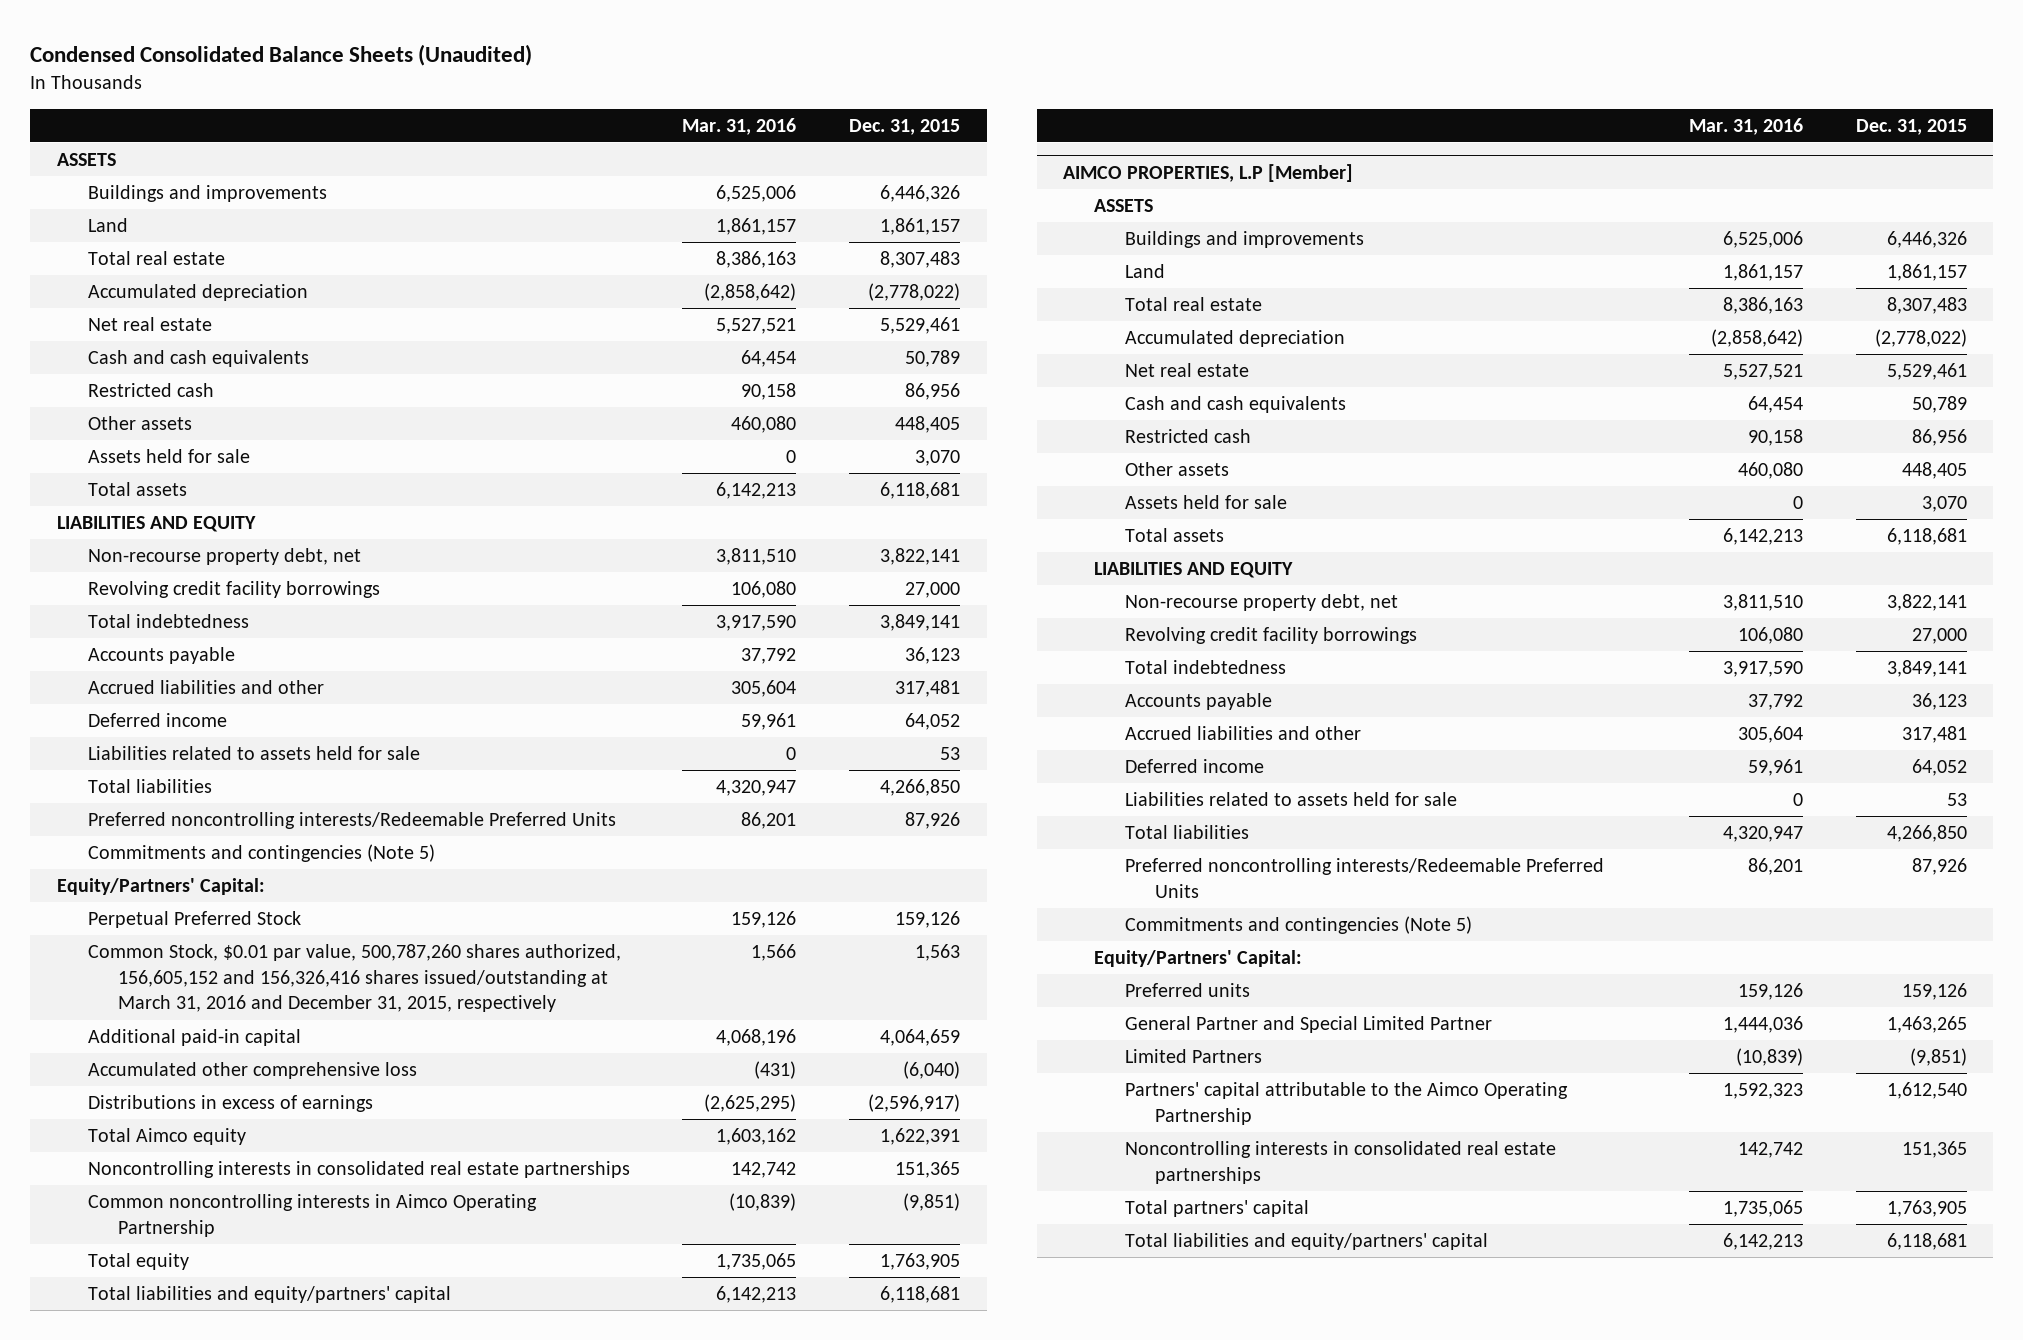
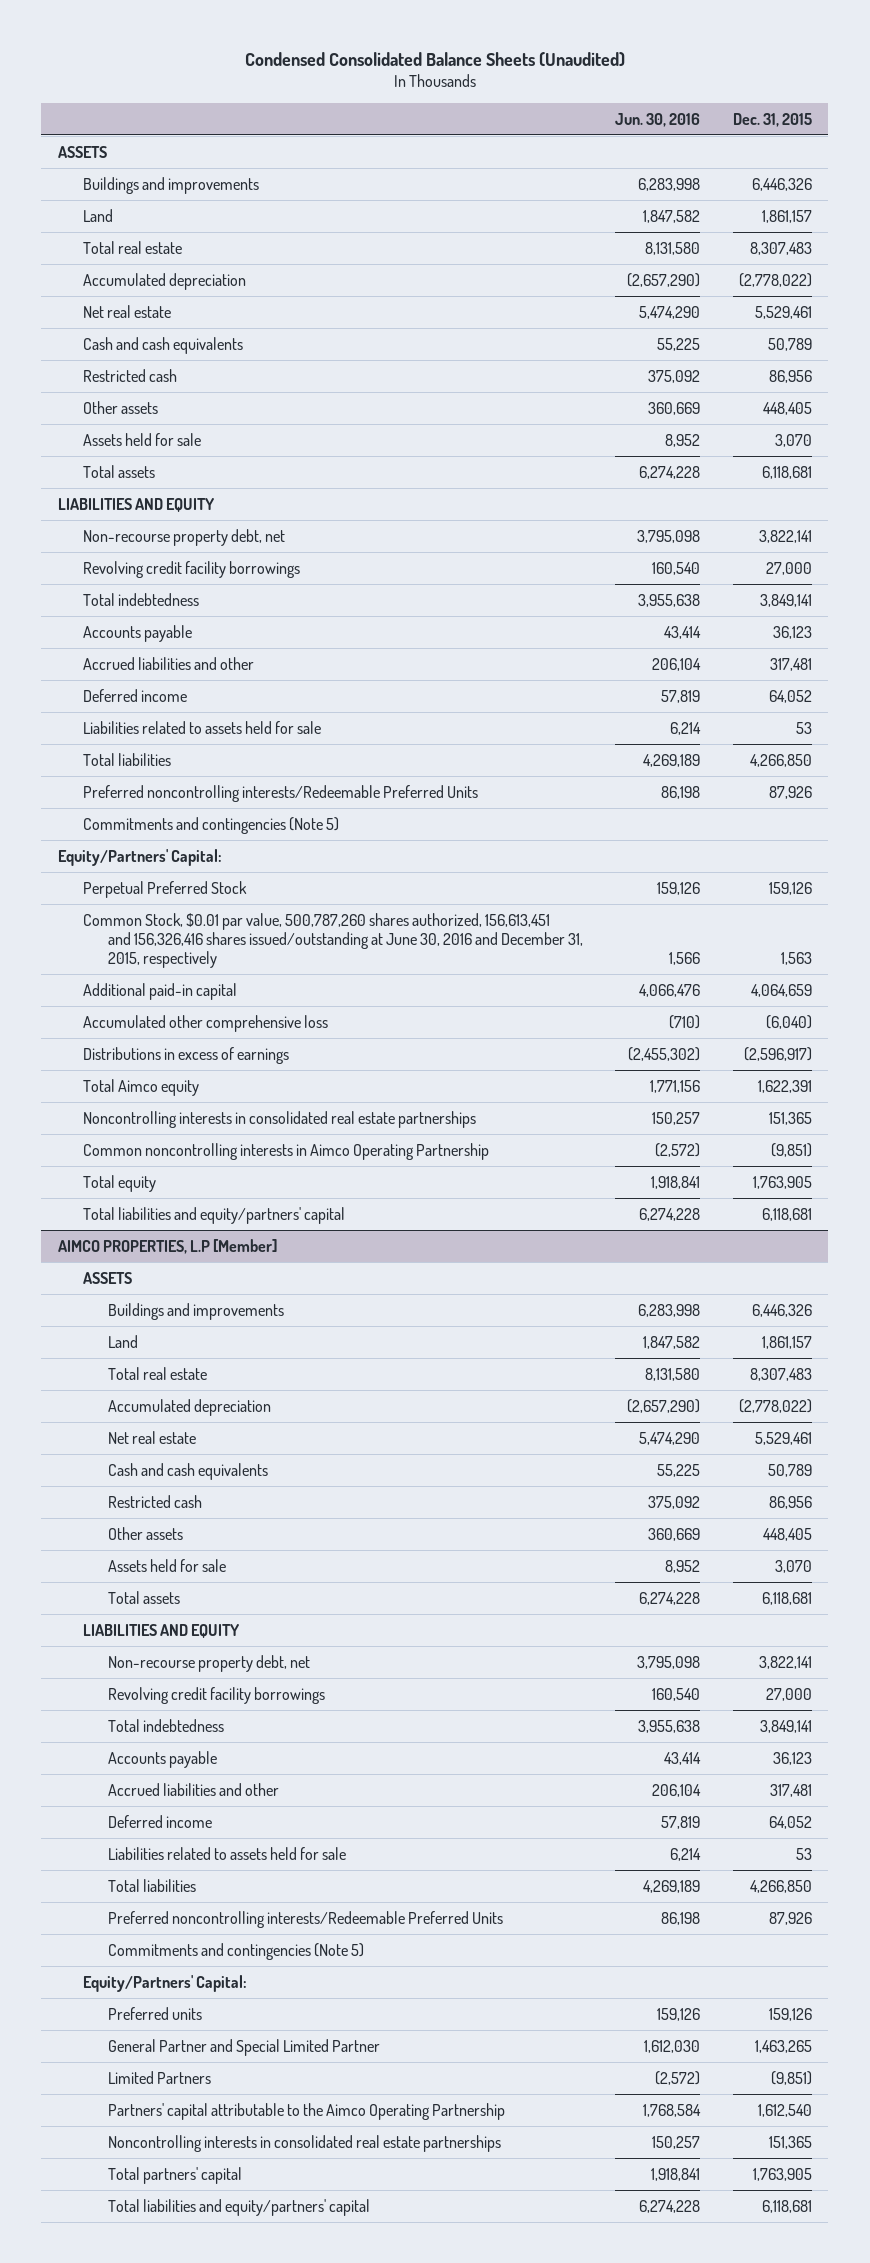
- | Mar. 31, 2016 | Dec. 31, 2015
+ | Jun. 30, 2016 | Dec. 31, 2015
- Common Stock, $0.01 par value, 500,787,260 shares authorized, 156,605,152 and 156,326,416 shares issued/outstanding at March 31, 2016 and December 31, 2015, respectively | 1,566 | 1,563
+ Common Stock, $0.01 par value, 500,787,260 shares authorized, 156,613,451 and 156,326,416 shares issued/outstanding at June 30, 2016 and December 31, 2015, respectively | 1,566 | 1,563

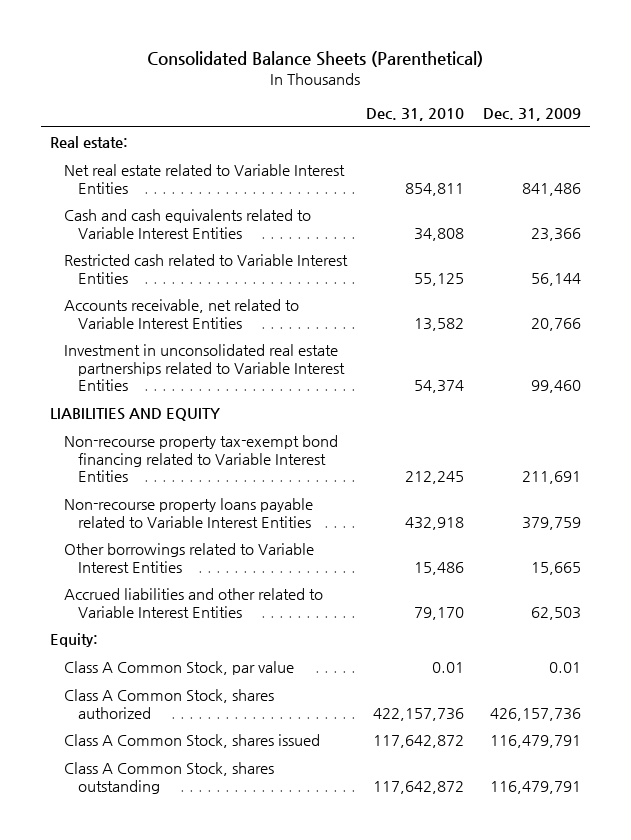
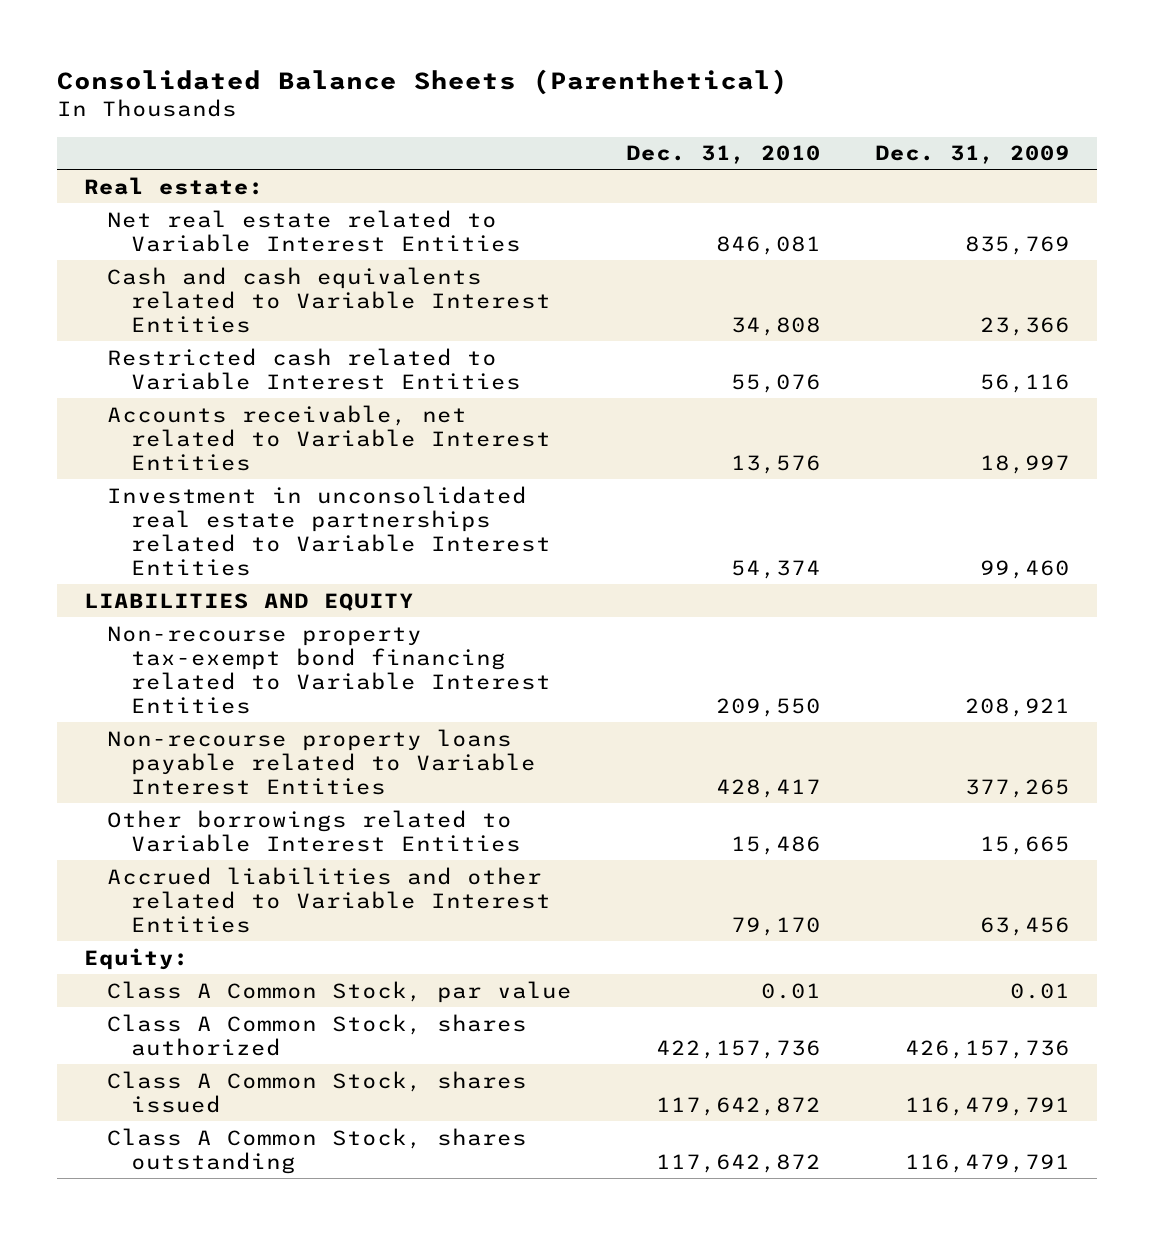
- Net real estate related to Variable Interest Entities | 854,811 | 841,486
+ Net real estate related to Variable Interest Entities | 846,081 | 835,769
- Restricted cash related to Variable Interest Entities | 55,125 | 56,144
- Accounts receivable, net related to Variable Interest Entities | 13,582 | 20,766
+ Restricted cash related to Variable Interest Entities | 55,076 | 56,116
+ Accounts receivable, net related to Variable Interest Entities | 13,576 | 18,997
- Non-recourse property tax-exempt bond financing related to Variable Interest Entities | 212,245 | 211,691
- Non-recourse property loans payable related to Variable Interest Entities | 432,918 | 379,759
+ Non-recourse property tax-exempt bond financing related to Variable Interest Entities | 209,550 | 208,921
+ Non-recourse property loans payable related to Variable Interest Entities | 428,417 | 377,265
- Accrued liabilities and other related to Variable Interest Entities | 79,170 | 62,503
+ Accrued liabilities and other related to Variable Interest Entities | 79,170 | 63,456

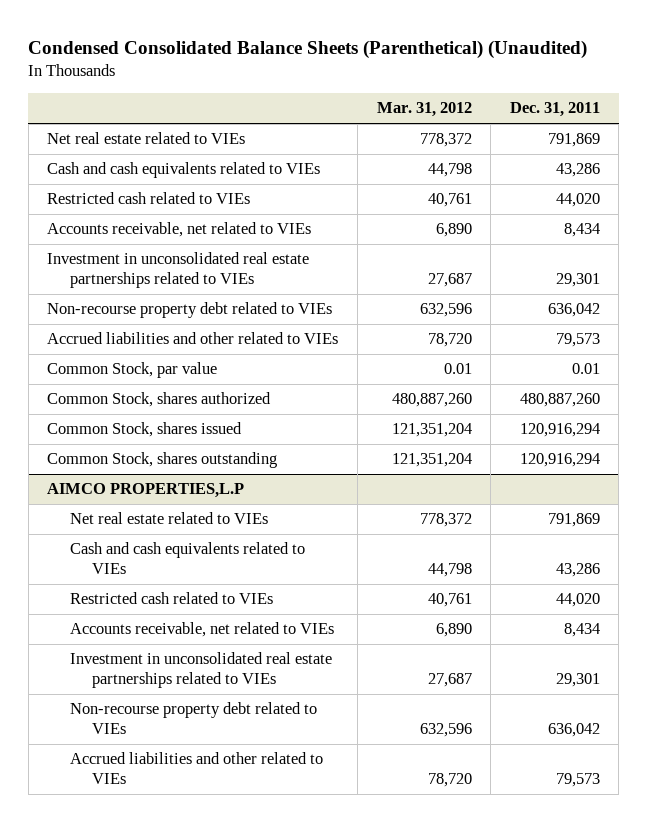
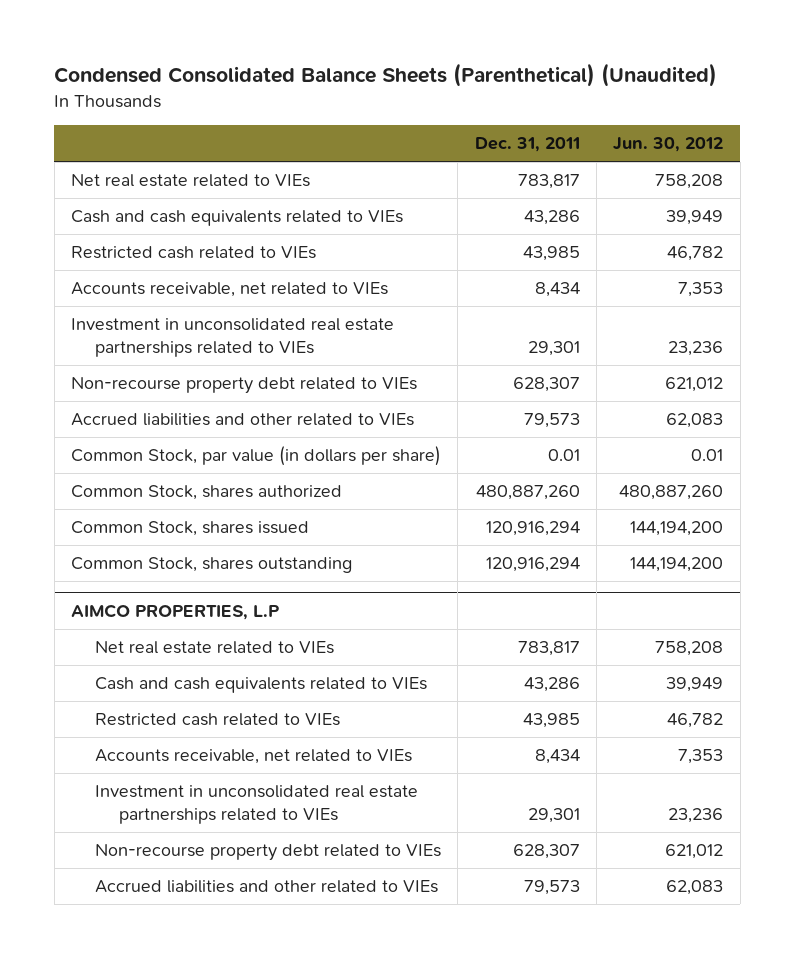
- | Mar. 31, 2012 | Dec. 31, 2011
+ | Dec. 31, 2011 | Jun. 30, 2012
- Net real estate related to VIEs | 778,372 | 791,869
+ Net real estate related to VIEs | 783,817 | 758,208
- Restricted cash related to VIEs | 40,761 | 44,020
+ Restricted cash related to VIEs | 43,985 | 46,782
- Non-recourse property debt related to VIEs | 632,596 | 636,042
+ Non-recourse property debt related to VIEs | 628,307 | 621,012
- Common Stock, par value | 0.01 | 0.01
+ Common Stock, par value (in dollars per share) | 0.01 | 0.01
- AIMCO PROPERTIES,L.P
- Net real estate related to VIEs | 778,372 | 791,869
+ AIMCO PROPERTIES, L.P
+ Net real estate related to VIEs | 783,817 | 758,208
- Restricted cash related to VIEs | 40,761 | 44,020
+ Restricted cash related to VIEs | 43,985 | 46,782
- Non-recourse property debt related to VIEs | 632,596 | 636,042
+ Non-recourse property debt related to VIEs | 628,307 | 621,012

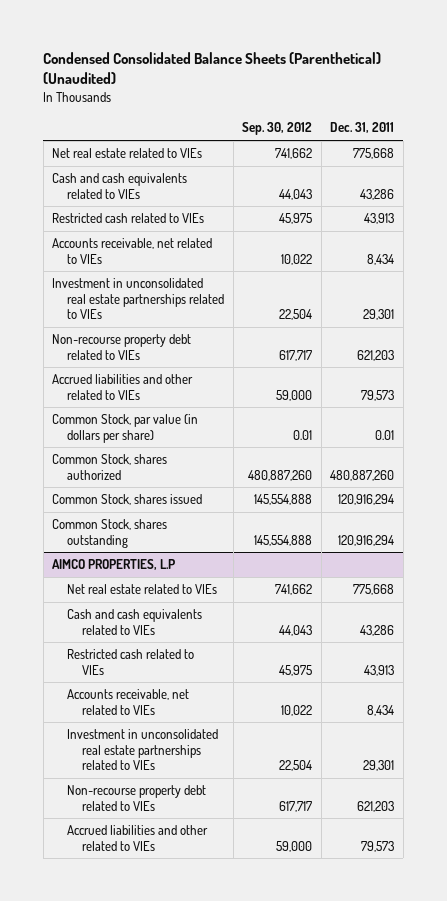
- | Dec. 31, 2011 | Jun. 30, 2012
+ | Sep. 30, 2012 | Dec. 31, 2011
- Net real estate related to VIEs | 783,817 | 758,208
+ Net real estate related to VIEs | 741,662 | 775,668
- Restricted cash related to VIEs | 43,985 | 46,782
+ Restricted cash related to VIEs | 45,975 | 43,913
- Non-recourse property debt related to VIEs | 628,307 | 621,012
+ Non-recourse property debt related to VIEs | 617,717 | 621,203
@ AIMCO PROPERTIES, L.P
- Net real estate related to VIEs | 783,817 | 758,208
+ Net real estate related to VIEs | 741,662 | 775,668
- Restricted cash related to VIEs | 43,985 | 46,782
+ Restricted cash related to VIEs | 45,975 | 43,913
- Non-recourse property debt related to VIEs | 628,307 | 621,012
+ Non-recourse property debt related to VIEs | 617,717 | 621,203

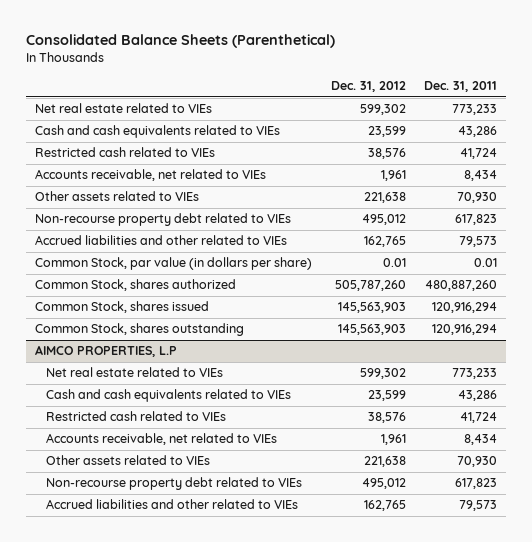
- Condensed Consolidated Balance Sheets (Parenthetical) (Unaudited)
+ Consolidated Balance Sheets (Parenthetical)
- | Sep. 30, 2012 | Dec. 31, 2011
+ | Dec. 31, 2012 | Dec. 31, 2011
- Net real estate related to VIEs | 741,662 | 775,668
+ Net real estate related to VIEs | 599,302 | 773,233
- Restricted cash related to VIEs | 45,975 | 43,913
+ Restricted cash related to VIEs | 38,576 | 41,724
- Investment in unconsolidated real estate partnerships related to VIEs | 22,504 | 29,301
- Non-recourse property debt related to VIEs | 617,717 | 621,203
+ Other assets related to VIEs | 221,638 | 70,930
+ Non-recourse property debt related to VIEs | 495,012 | 617,823
@ AIMCO PROPERTIES, L.P
- Net real estate related to VIEs | 741,662 | 775,668
+ Net real estate related to VIEs | 599,302 | 773,233
- Restricted cash related to VIEs | 45,975 | 43,913
+ Restricted cash related to VIEs | 38,576 | 41,724
- Investment in unconsolidated real estate partnerships related to VIEs | 22,504 | 29,301
- Non-recourse property debt related to VIEs | 617,717 | 621,203
+ Other assets related to VIEs | 221,638 | 70,930
+ Non-recourse property debt related to VIEs | 495,012 | 617,823

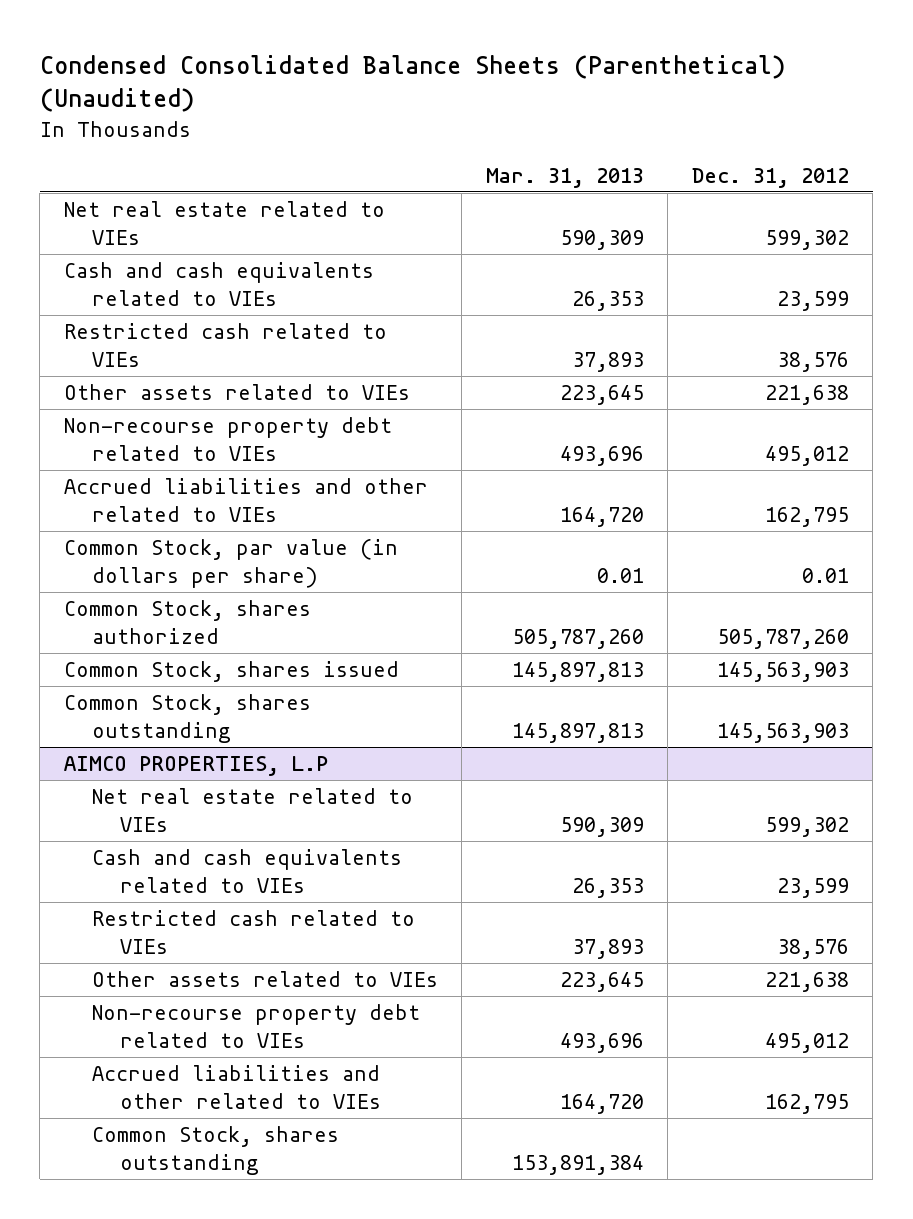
- Consolidated Balance Sheets (Parenthetical)
+ Condensed Consolidated Balance Sheets (Parenthetical) (Unaudited)
- | Dec. 31, 2012 | Dec. 31, 2011
+ | Mar. 31, 2013 | Dec. 31, 2012
- Accounts receivable, net related to VIEs | 1,961 | 8,434
- Accrued liabilities and other related to VIEs | 162,765 | 79,573
+ Accrued liabilities and other related to VIEs | 164,720 | 162,795
@ AIMCO PROPERTIES, L.P
- Accounts receivable, net related to VIEs | 1,961 | 8,434
- Accrued liabilities and other related to VIEs | 162,765 | 79,573
+ Accrued liabilities and other related to VIEs | 164,720 | 162,795
+ Common Stock, shares outstanding | 153,891,384 |

